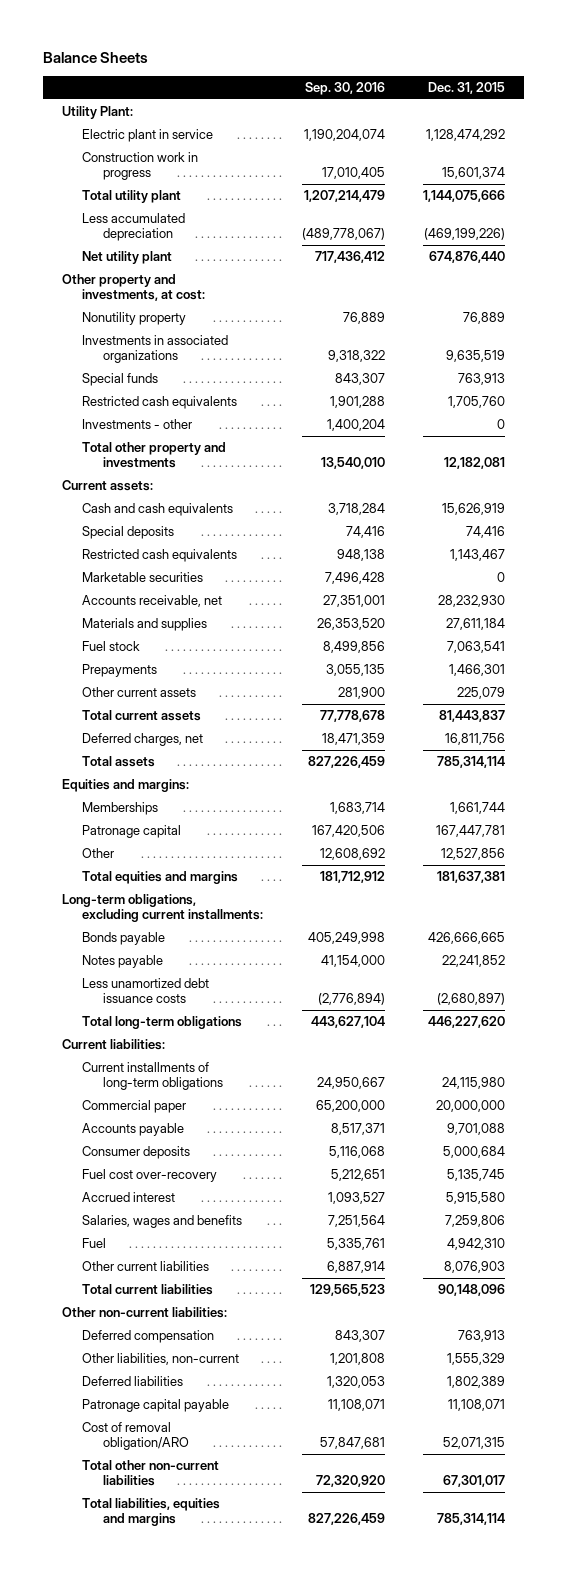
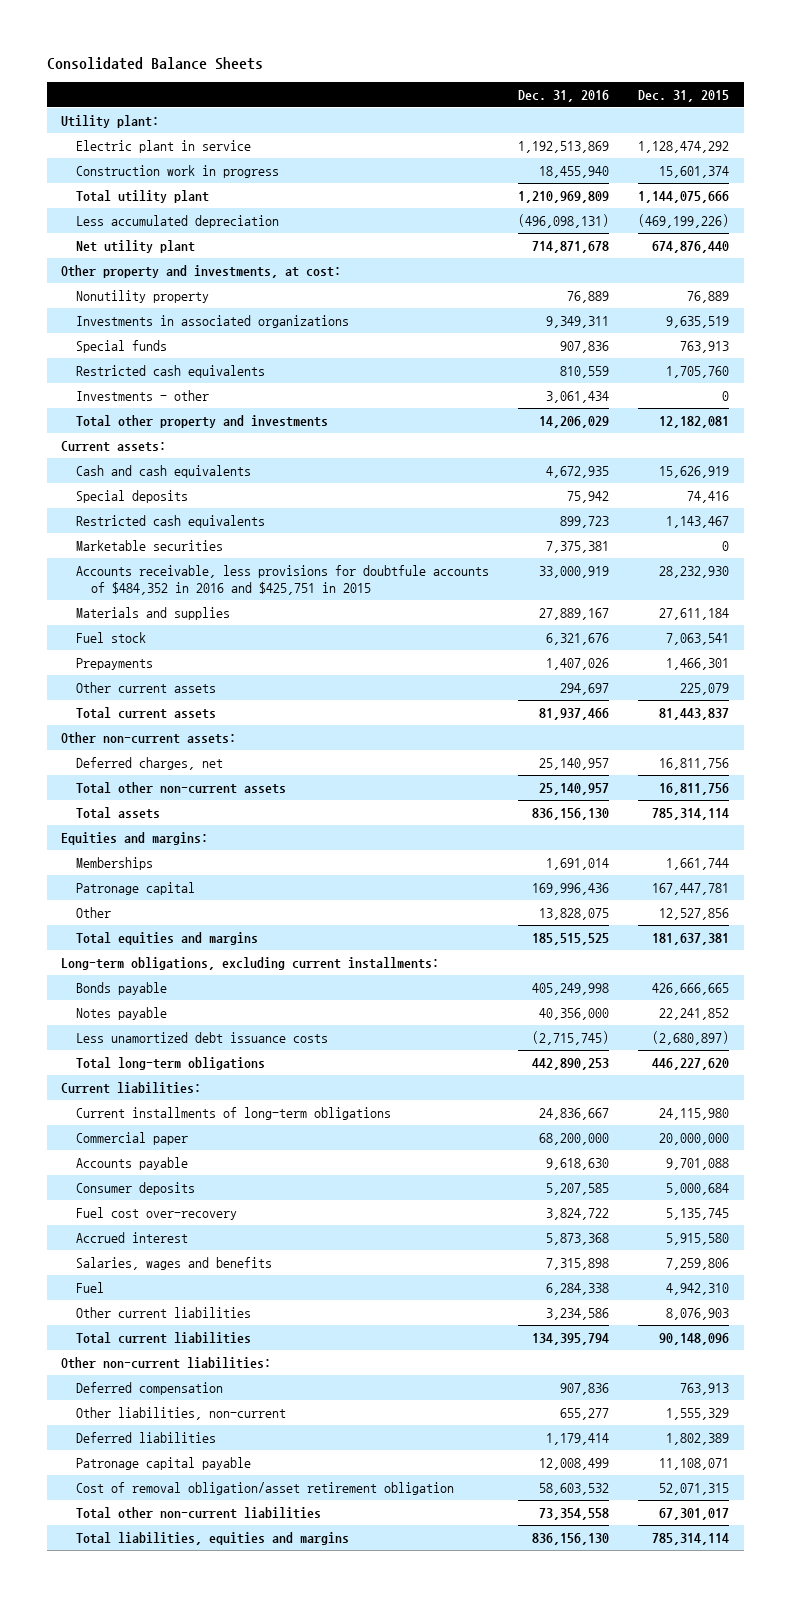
- Balance Sheets
+ Consolidated Balance Sheets
- | Sep. 30, 2016 | Dec. 31, 2015
+ | Dec. 31, 2016 | Dec. 31, 2015
- Utility Plant:
+ Utility plant:
- Accounts receivable, net | 27,351,001 | 28,232,930
+ Accounts receivable, less provisions for doubtfule accounts of $484,352 in 2016 and $425,751 in 2015 | 33,000,919 | 28,232,930
+ Other non-current assets:
+ Total other non-current assets | 25,140,957 | 16,811,756
- Cost of removal obligation/ARO | 57,847,681 | 52,071,315
+ Cost of removal obligation/asset retirement obligation | 58,603,532 | 52,071,315

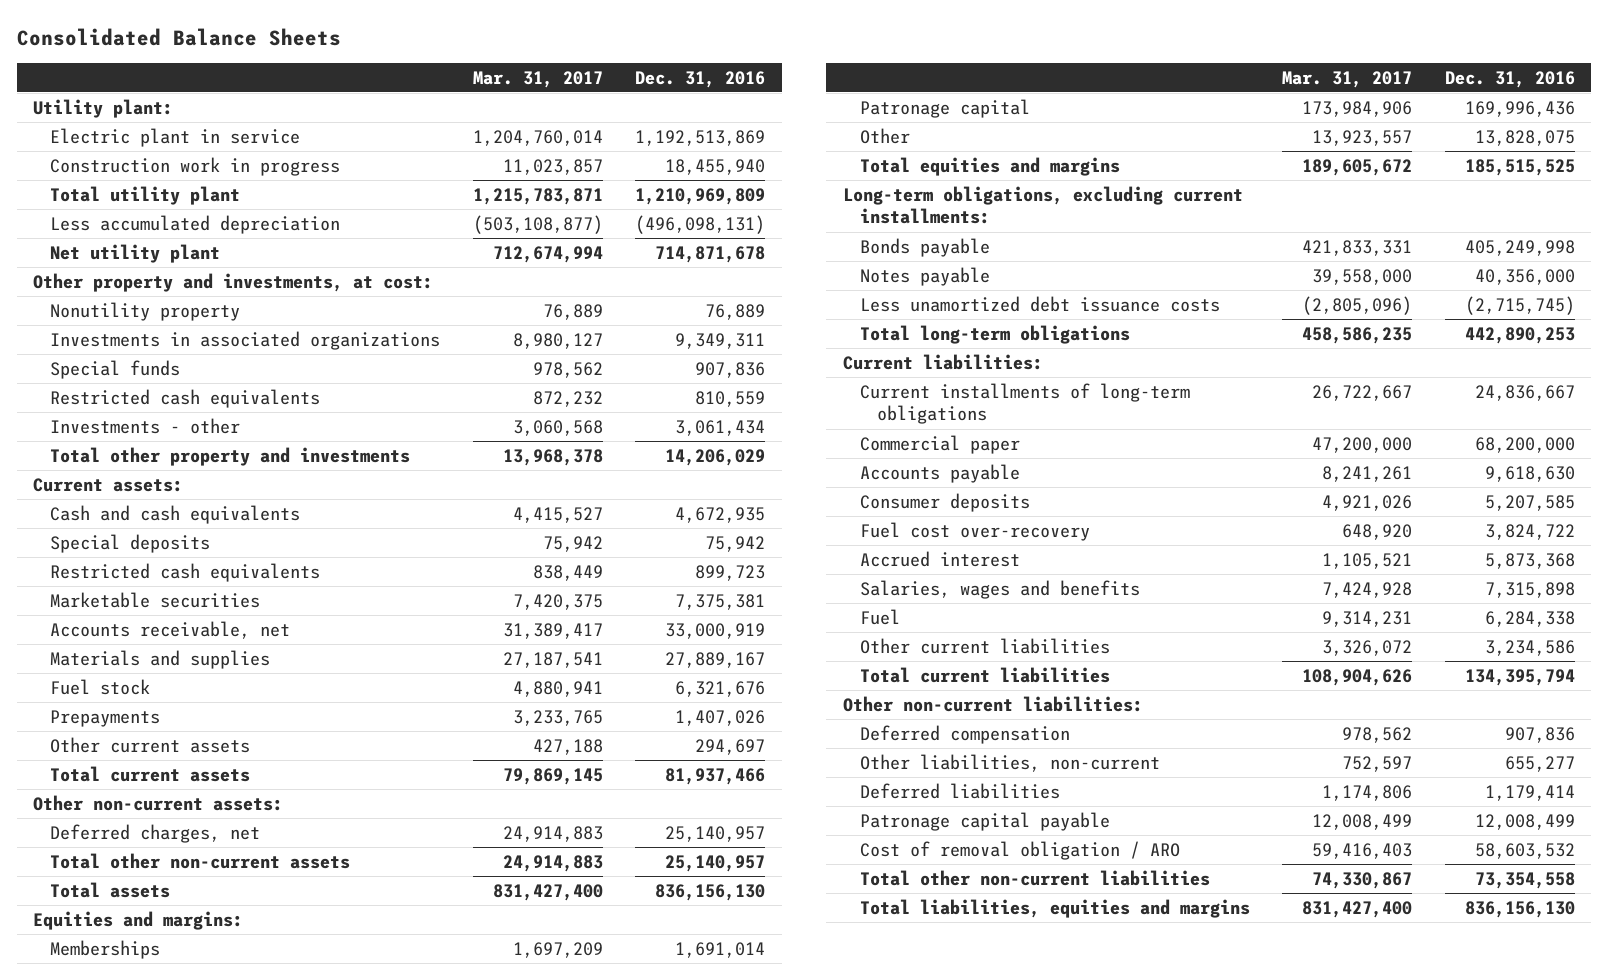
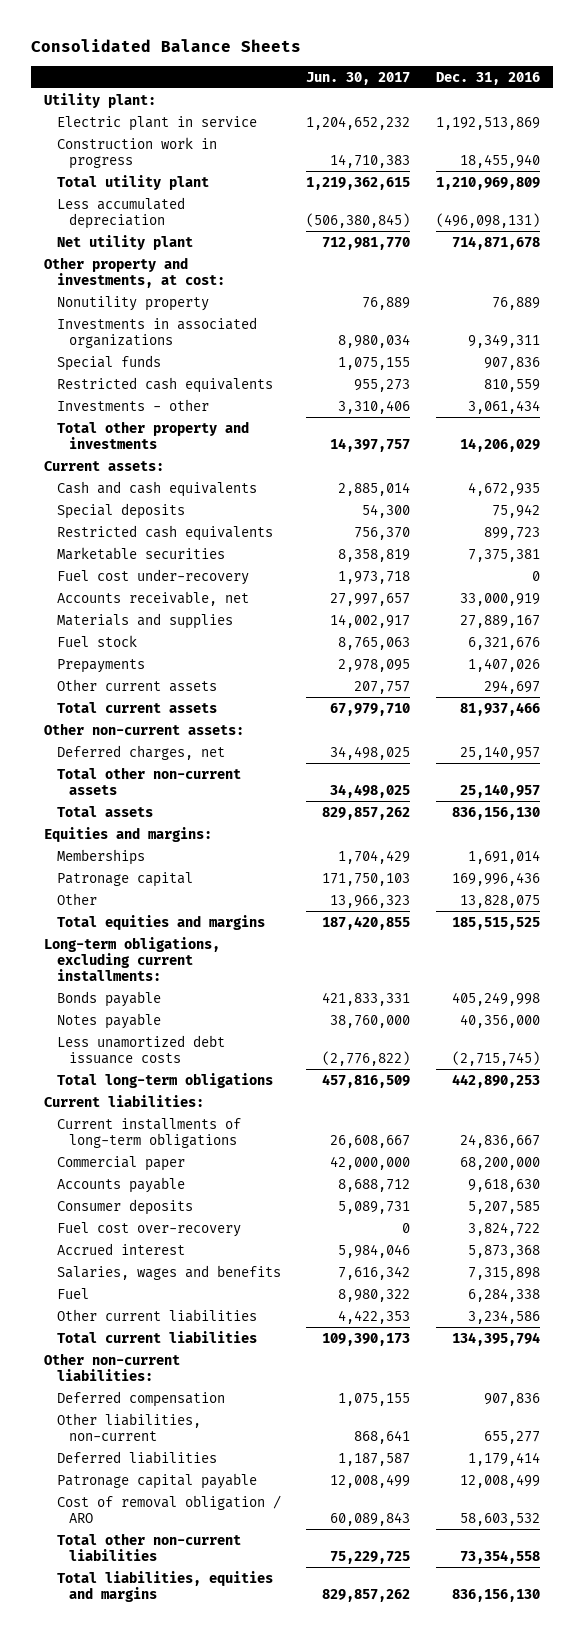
- | Mar. 31, 2017 | Dec. 31, 2016
+ | Jun. 30, 2017 | Dec. 31, 2016
+ Fuel cost under-recovery | 1,973,718 | 0

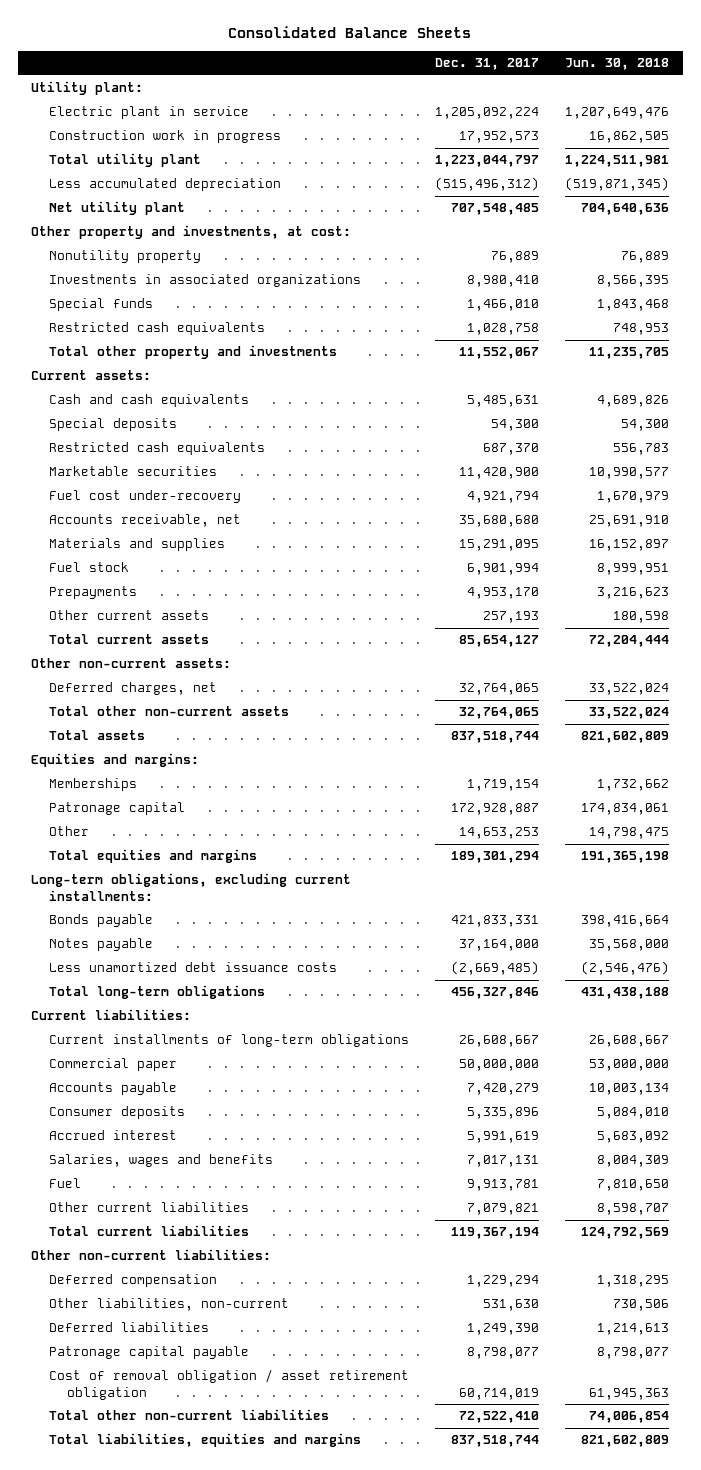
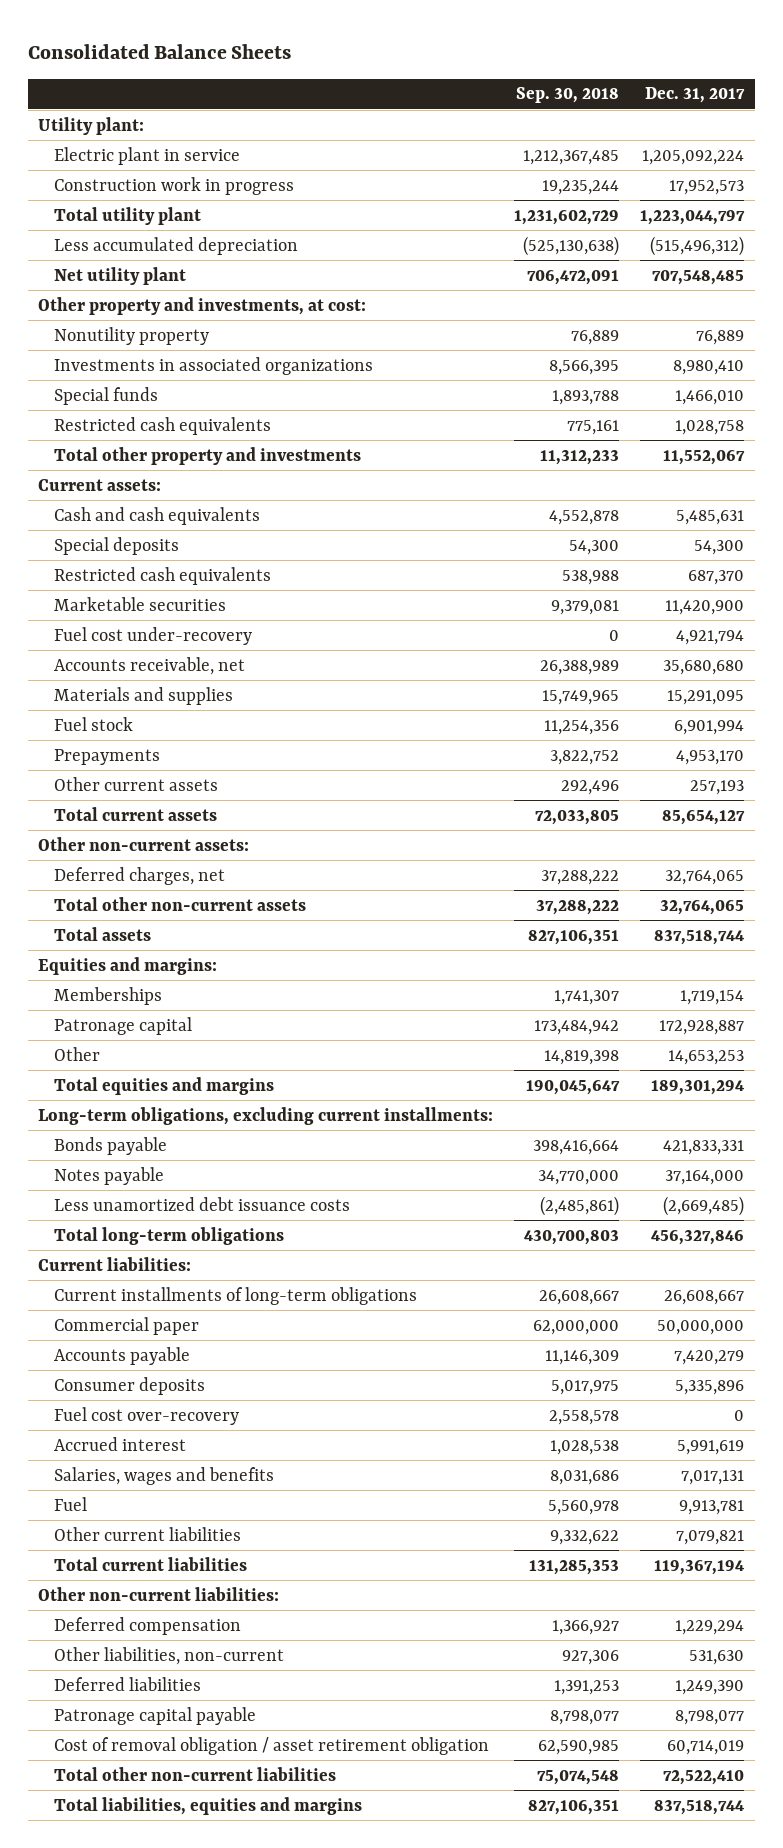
- | Dec. 31, 2017 | Jun. 30, 2018
+ | Sep. 30, 2018 | Dec. 31, 2017
+ Fuel cost over-recovery | 2,558,578 | 0

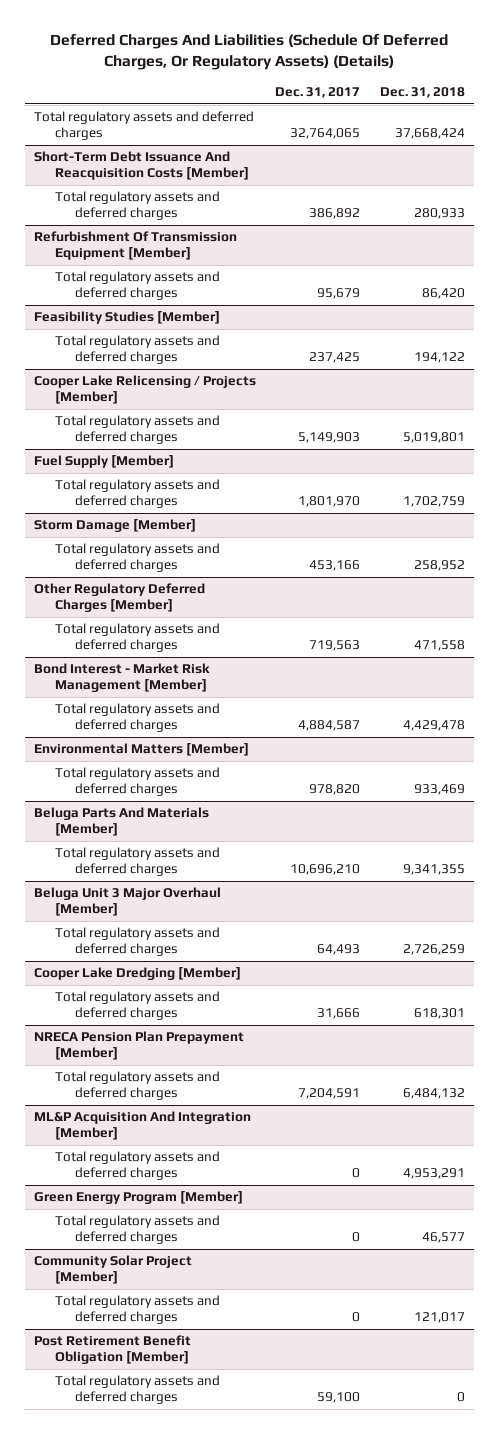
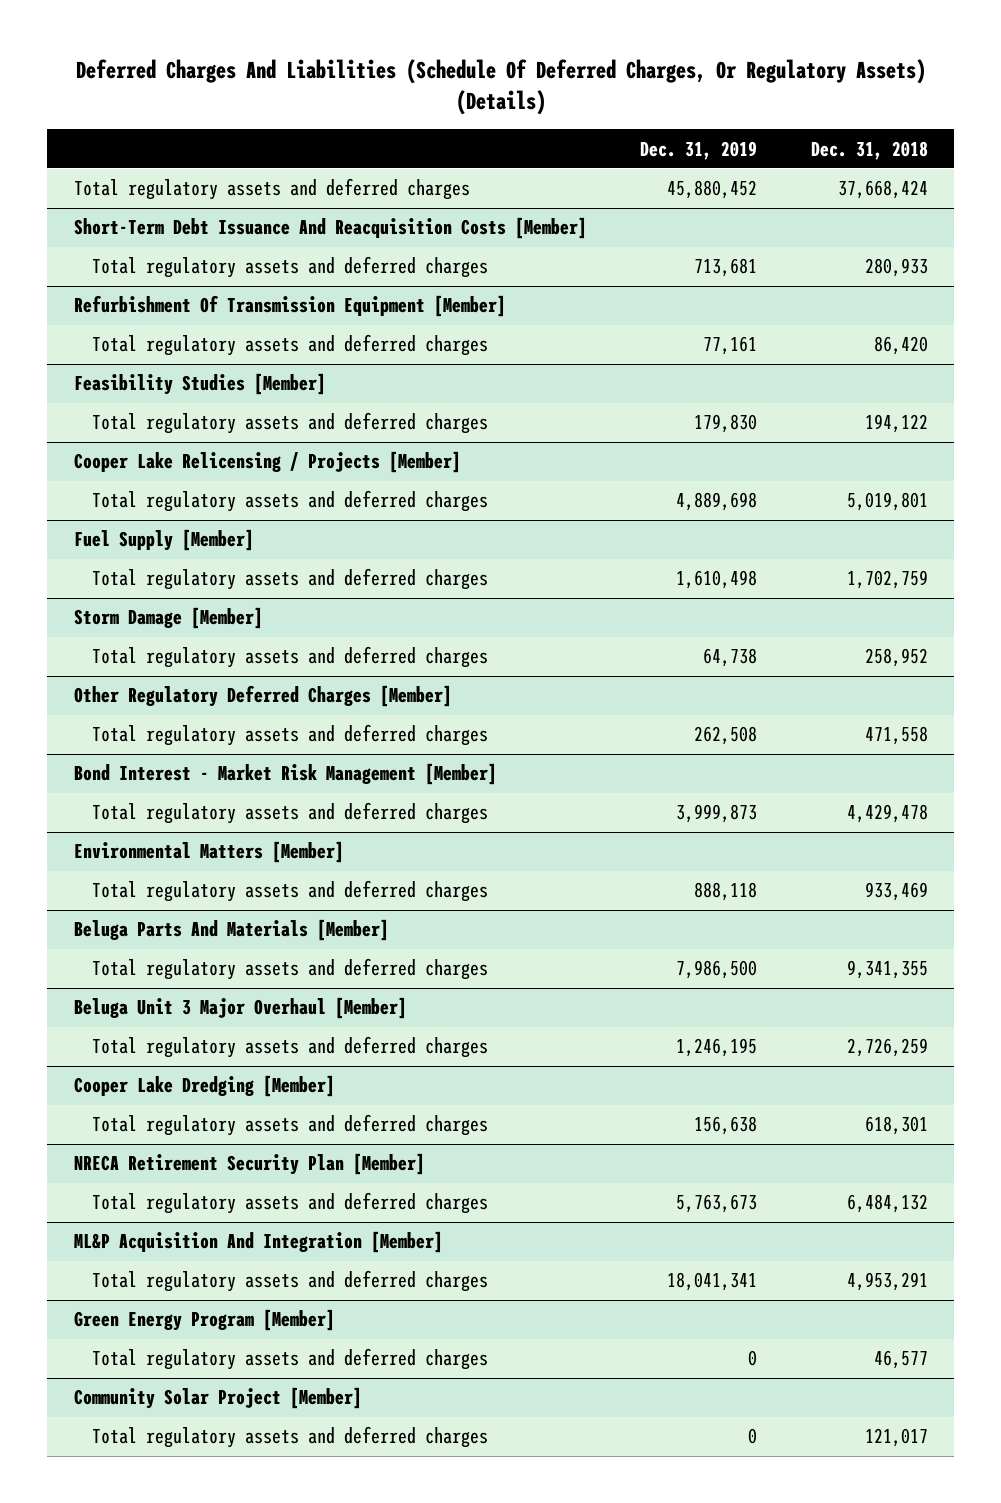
- | Dec. 31, 2017 | Dec. 31, 2018
+ | Dec. 31, 2019 | Dec. 31, 2018
- NRECA Pension Plan Prepayment [Member]
+ NRECA Retirement Security Plan [Member]
- Post Retirement Benefit Obligation [Member]
- Total regulatory assets and deferred charges | 59,100 | 0

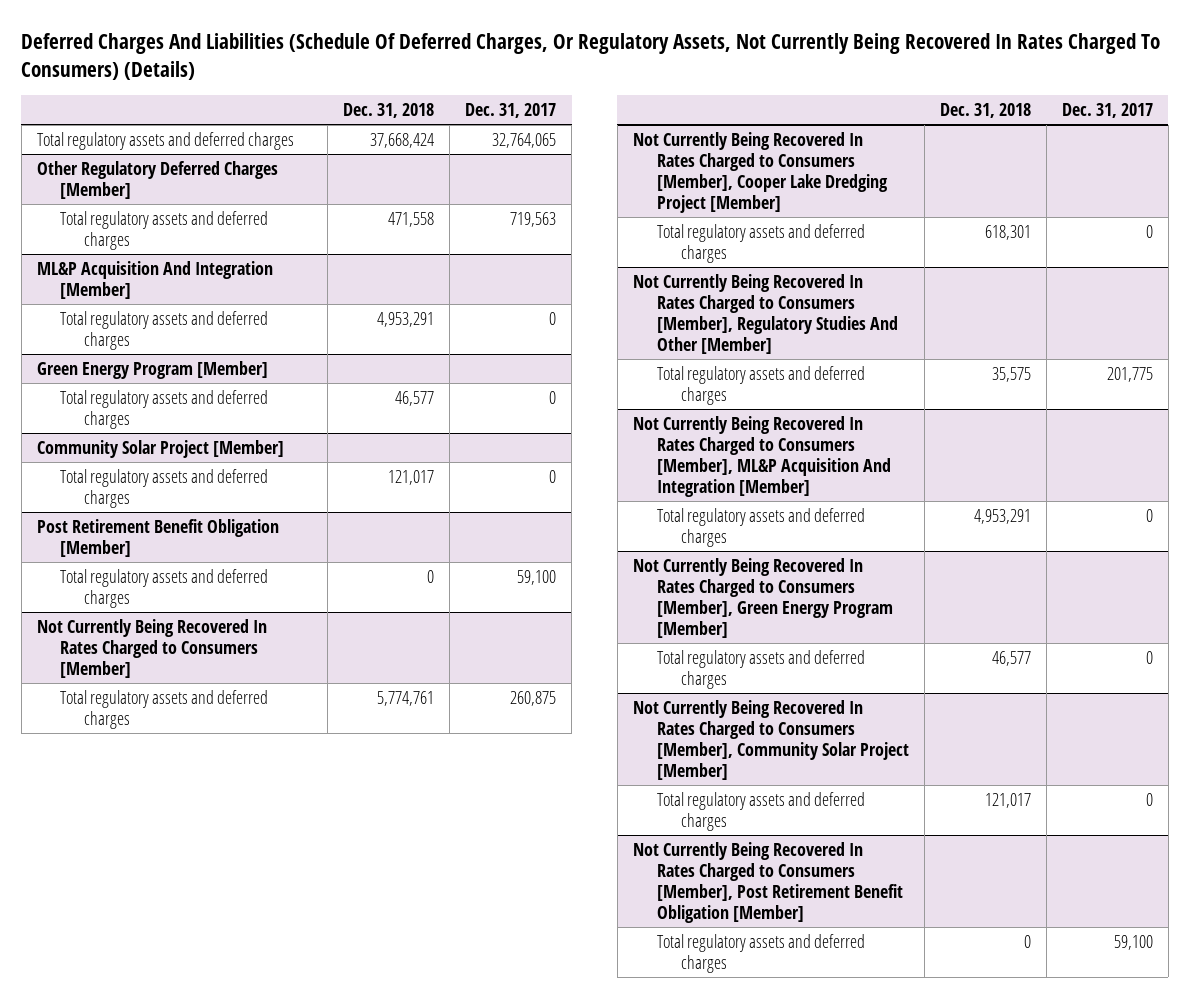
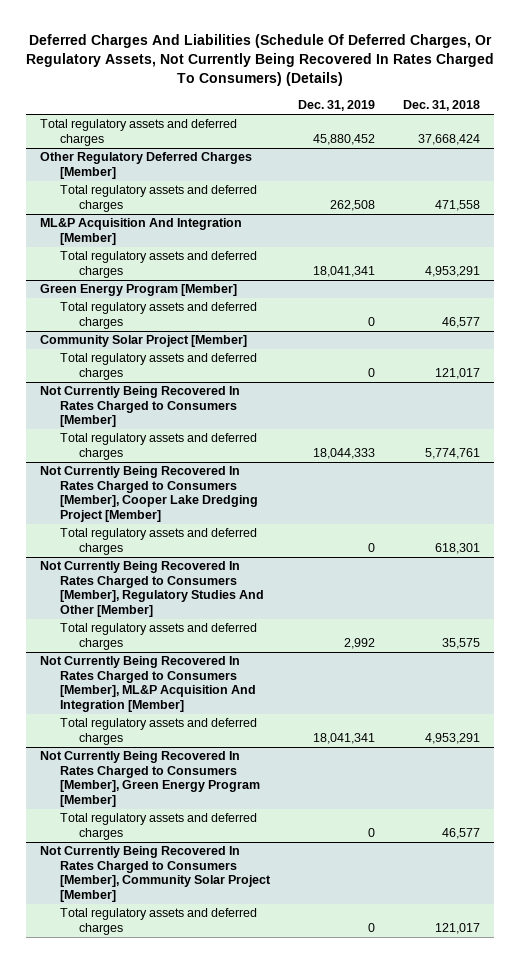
- | Dec. 31, 2018 | Dec. 31, 2017
+ | Dec. 31, 2019 | Dec. 31, 2018
- Post Retirement Benefit Obligation [Member]
- Total regulatory assets and deferred charges | 0 | 59,100
- Not Currently Being Recovered In Rates Charged to Consumers [Member], Post Retirement Benefit Obligation [Member]
- Total regulatory assets and deferred charges | 0 | 59,100

